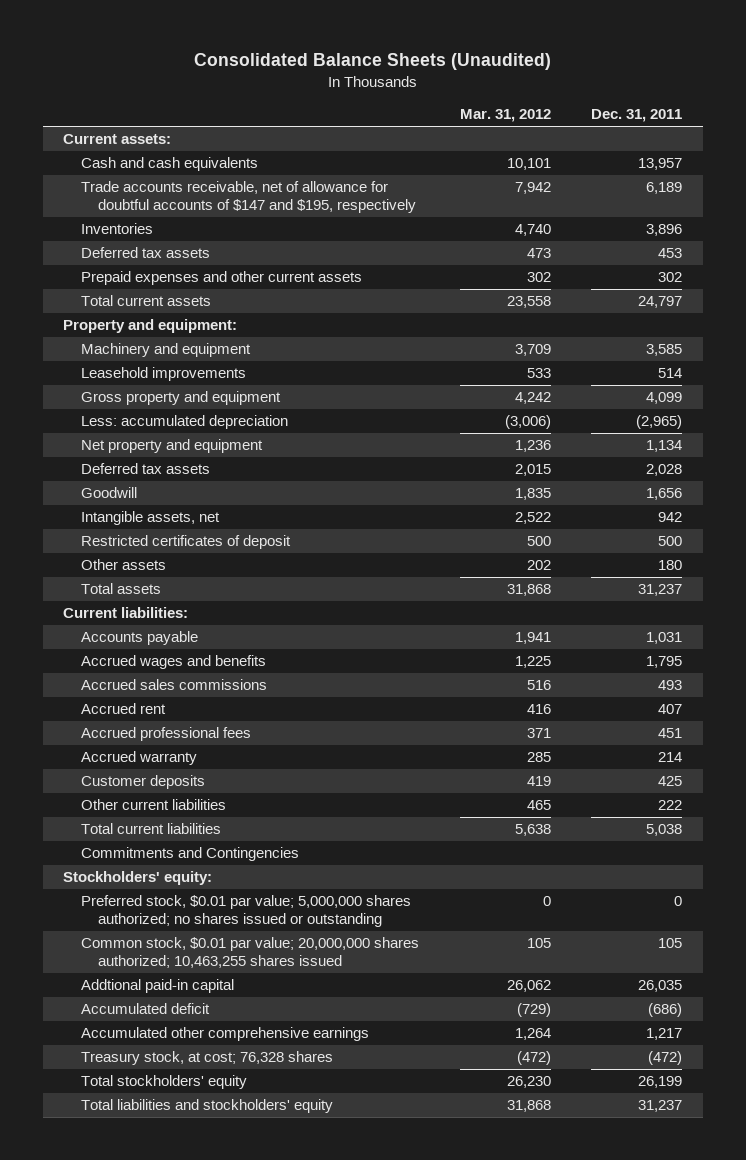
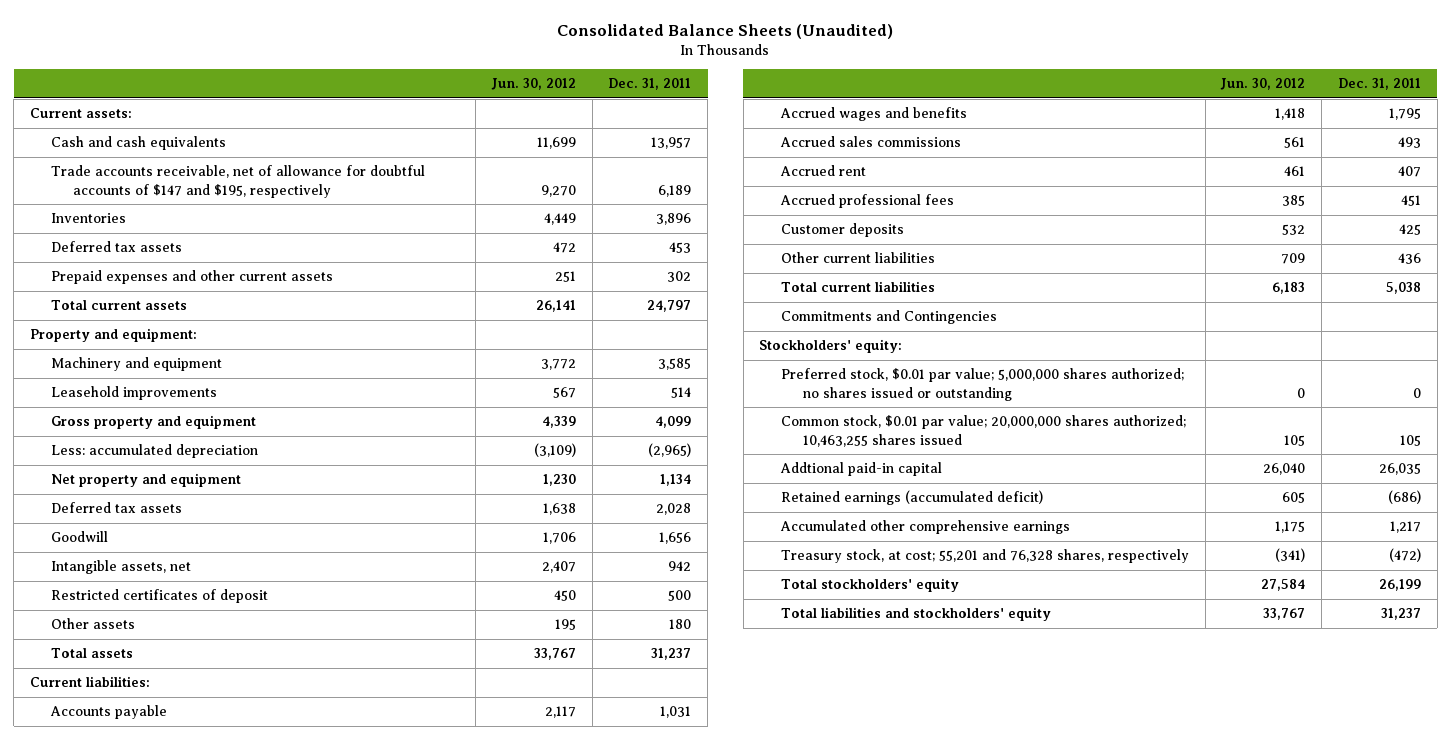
- | Mar. 31, 2012 | Dec. 31, 2011
+ | Jun. 30, 2012 | Dec. 31, 2011
- Accrued warranty | 285 | 214
- Other current liabilities | 465 | 222
+ Other current liabilities | 709 | 436
- Accumulated deficit | (729) | (686)
+ Retained earnings (accumulated deficit) | 605 | (686)
- Treasury stock, at cost; 76,328 shares | (472) | (472)
+ Treasury stock, at cost; 55,201 and 76,328 shares, respectively | (341) | (472)

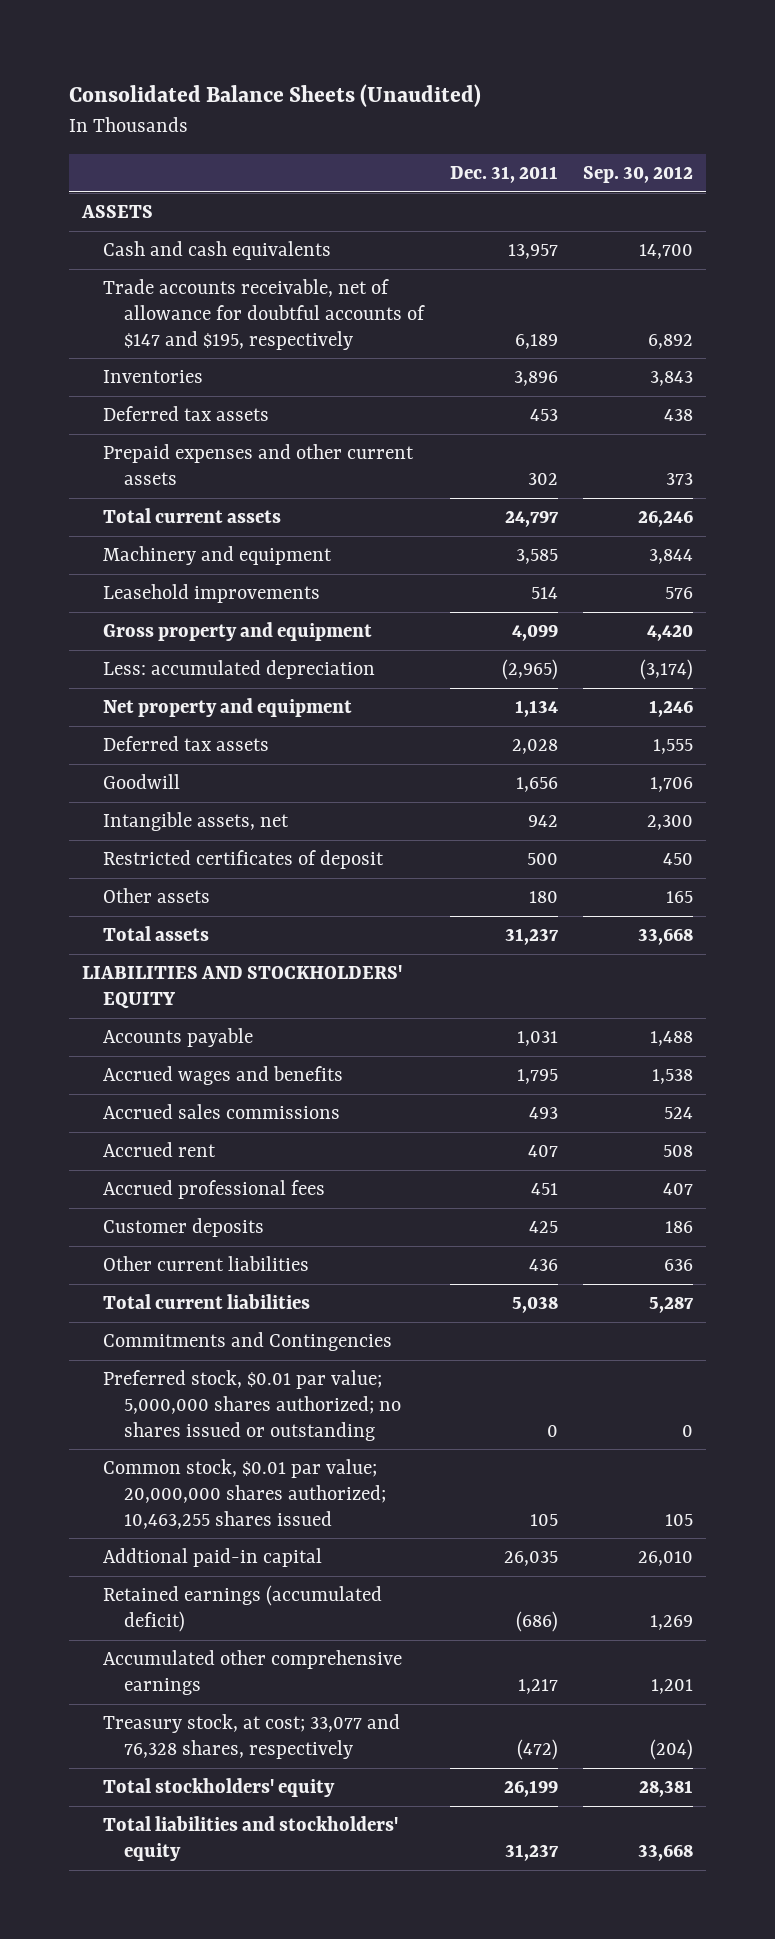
- | Jun. 30, 2012 | Dec. 31, 2011
+ | Dec. 31, 2011 | Sep. 30, 2012
- Current assets:
+ ASSETS
- Property and equipment:
- Current liabilities:
+ LIABILITIES AND STOCKHOLDERS' EQUITY
- Stockholders' equity:
- Treasury stock, at cost; 55,201 and 76,328 shares, respectively | (341) | (472)
+ Treasury stock, at cost; 33,077 and 76,328 shares, respectively | (472) | (204)

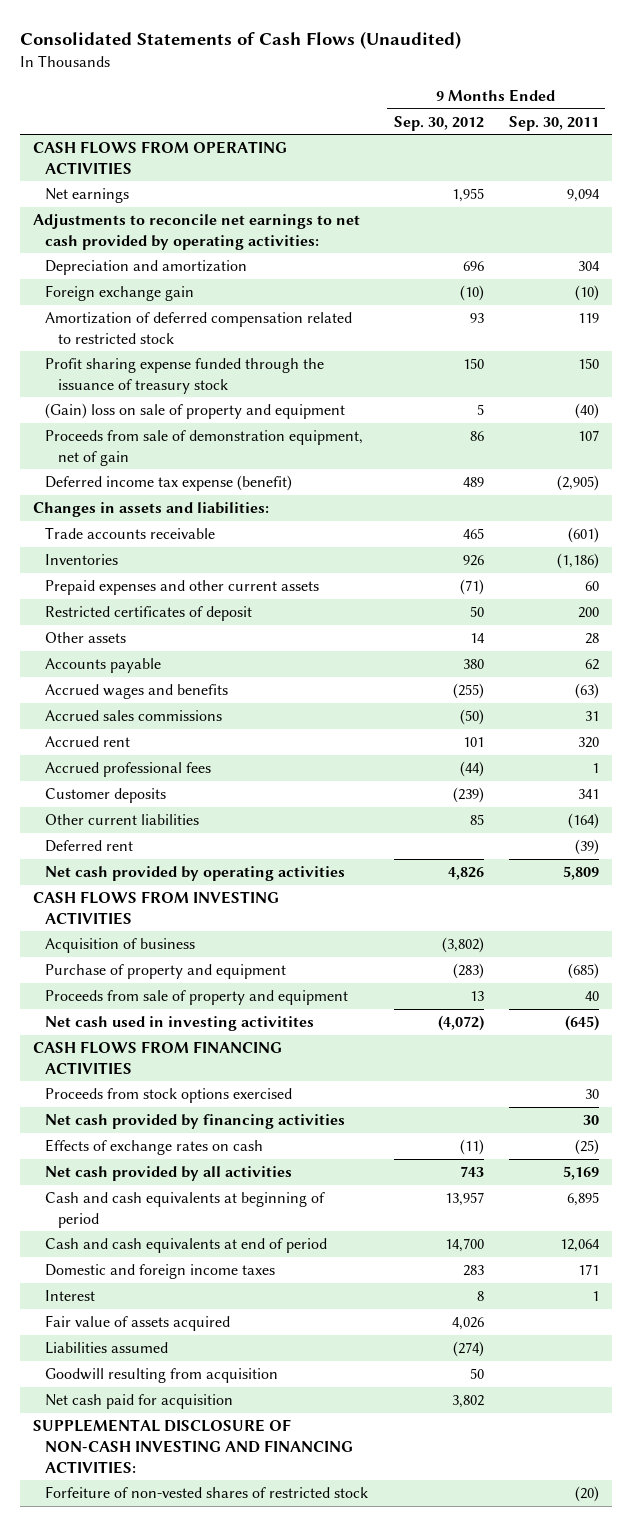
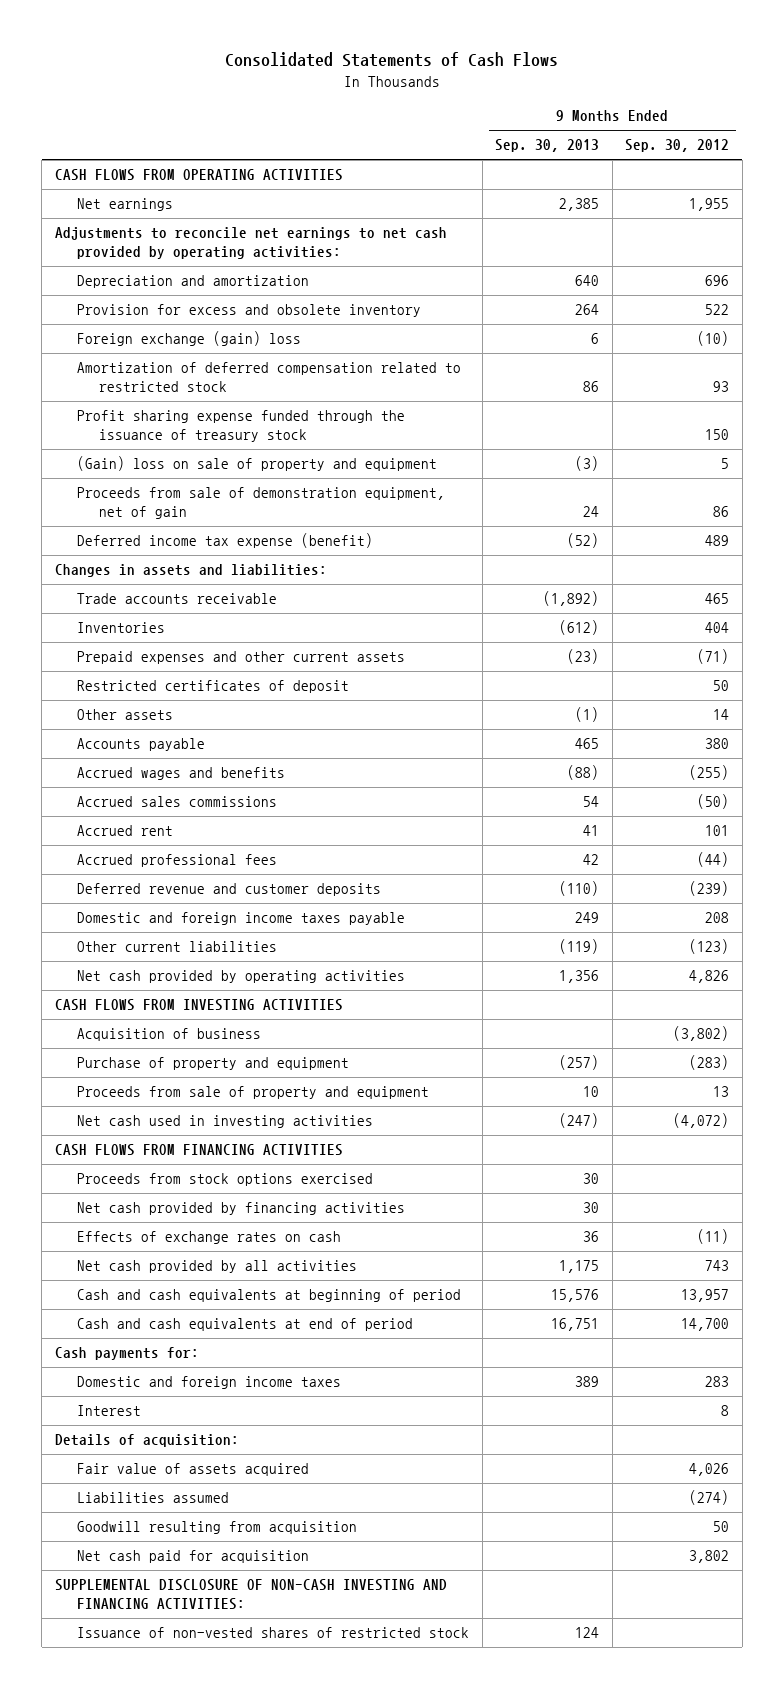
- Consolidated Statements of Cash Flows (Unaudited)
+ Consolidated Statements of Cash Flows
- | 9 Months Ended Sep. 30, 2012 | 9 Months Ended Sep. 30, 2011
+ | 9 Months Ended Sep. 30, 2013 | 9 Months Ended Sep. 30, 2012
- Foreign exchange gain | (10) | (10)
+ Provision for excess and obsolete inventory | 264 | 522
+ Foreign exchange (gain) loss | 6 | (10)
- Inventories | 926 | (1,186)
+ Inventories | (612) | 404
- Customer deposits | (239) | 341
- Other current liabilities | 85 | (164)
- Deferred rent | | (39)
+ Deferred revenue and customer deposits | (110) | (239)
+ Domestic and foreign income taxes payable | 249 | 208
+ Other current liabilities | (119) | (123)
- Net cash used in investing activitites | (4,072) | (645)
+ Net cash used in investing activities | (247) | (4,072)
+ Cash payments for:
+ Details of acquisition:
- Forfeiture of non-vested shares of restricted stock | | (20)
+ Issuance of non-vested shares of restricted stock | 124 |

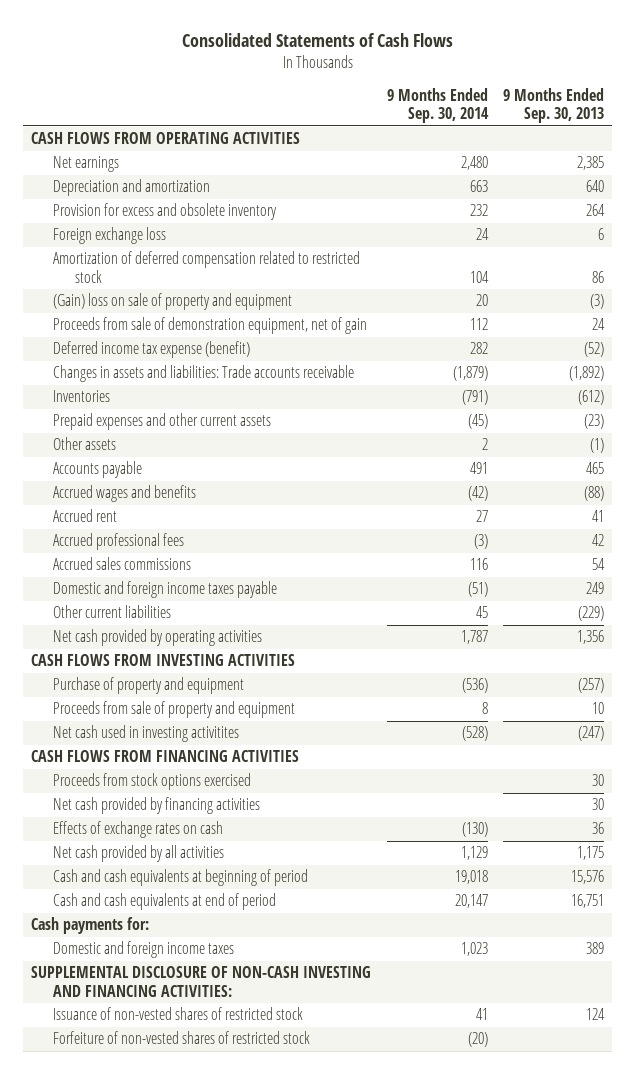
- | 9 Months Ended Sep. 30, 2013 | 9 Months Ended Sep. 30, 2012
+ | 9 Months Ended Sep. 30, 2014 | 9 Months Ended Sep. 30, 2013
- Adjustments to reconcile net earnings to net cash provided by operating activities:
- Foreign exchange (gain) loss | 6 | (10)
+ Foreign exchange loss | 24 | 6
- Profit sharing expense funded through the issuance of treasury stock | | 150
- Changes in assets and liabilities:
- Trade accounts receivable | (1,892) | 465
+ Changes in assets and liabilities: Trade accounts receivable | (1,879) | (1,892)
- Restricted certificates of deposit | | 50
- Deferred revenue and customer deposits | (110) | (239)
moved down: Accrued sales commissions | 116 | 54
- Other current liabilities | (119) | (123)
+ Other current liabilities | 45 | (229)
- Acquisition of business | | (3,802)
- Net cash used in investing activities | (247) | (4,072)
+ Net cash used in investing activitites | (528) | (247)
- Interest | | 8
- Details of acquisition:
- Fair value of assets acquired | | 4,026
- Liabilities assumed | | (274)
- Goodwill resulting from acquisition | | 50
- Net cash paid for acquisition | | 3,802
+ Forfeiture of non-vested shares of restricted stock | (20) |

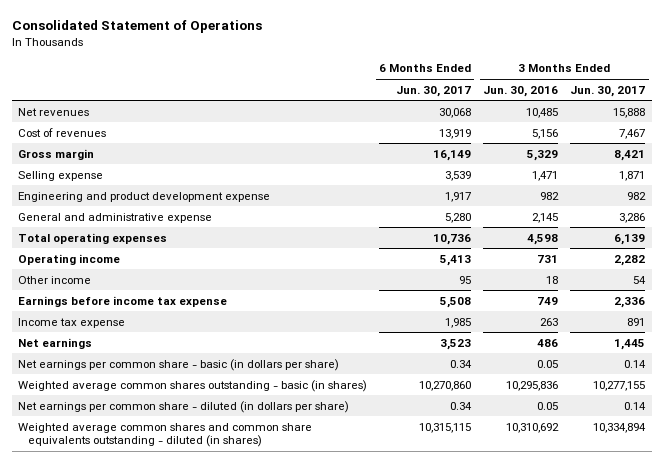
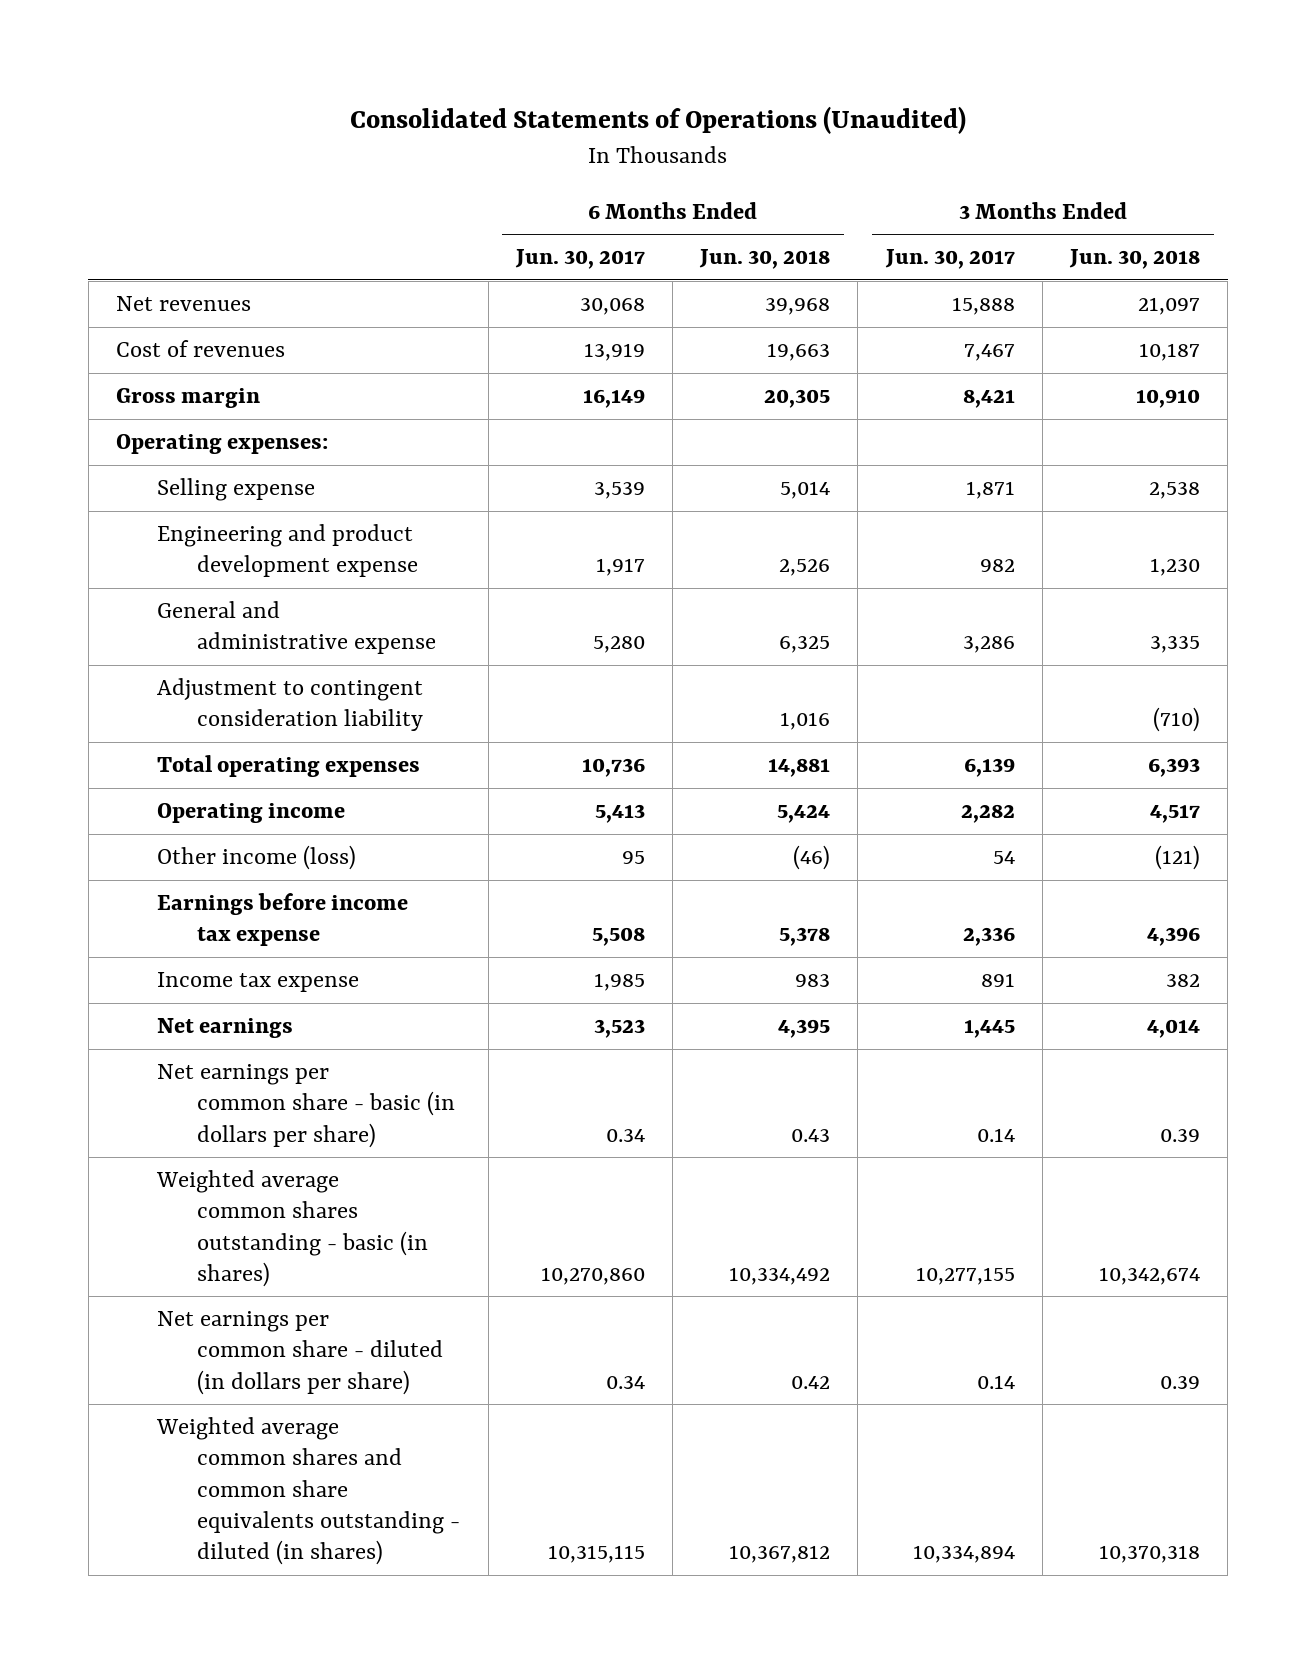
- Consolidated Statement of Operations
+ Consolidated Statements of Operations (Unaudited)
- | 6 Months Ended Jun. 30, 2017 | 3 Months Ended Jun. 30, 2016 | 3 Months Ended Jun. 30, 2017
+ | 6 Months Ended Jun. 30, 2017 | 6 Months Ended Jun. 30, 2018 | 3 Months Ended Jun. 30, 2017 | 3 Months Ended Jun. 30, 2018
+ Operating expenses:
+ Adjustment to contingent consideration liability | | 1,016 | | (710)
- Other income | 95 | 18 | 54
+ Other income (loss) | 95 | (46) | 54 | (121)

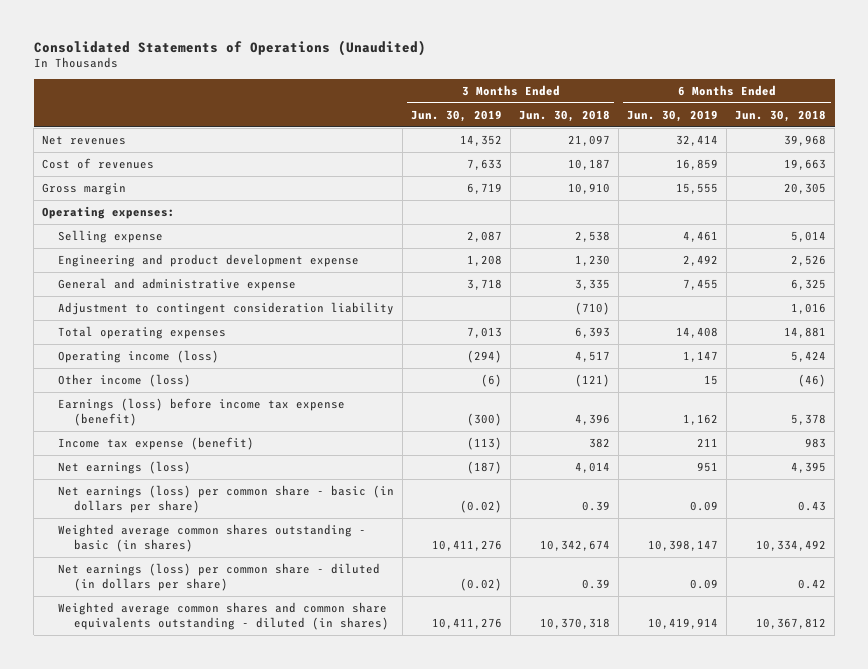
- | 6 Months Ended Jun. 30, 2017 | 6 Months Ended Jun. 30, 2018 | 3 Months Ended Jun. 30, 2017 | 3 Months Ended Jun. 30, 2018
+ | 3 Months Ended Jun. 30, 2019 | 3 Months Ended Jun. 30, 2018 | 6 Months Ended Jun. 30, 2019 | 6 Months Ended Jun. 30, 2018
- Operating income | 5,413 | 5,424 | 2,282 | 4,517
+ Operating income (loss) | (294) | 4,517 | 1,147 | 5,424
- Earnings before income tax expense | 5,508 | 5,378 | 2,336 | 4,396
- Income tax expense | 1,985 | 983 | 891 | 382
- Net earnings | 3,523 | 4,395 | 1,445 | 4,014
- Net earnings per common share - basic (in dollars per share) | 0.34 | 0.43 | 0.14 | 0.39
+ Earnings (loss) before income tax expense (benefit) | (300) | 4,396 | 1,162 | 5,378
+ Income tax expense (benefit) | (113) | 382 | 211 | 983
+ Net earnings (loss) | (187) | 4,014 | 951 | 4,395
+ Net earnings (loss) per common share - basic (in dollars per share) | (0.02) | 0.39 | 0.09 | 0.43
- Net earnings per common share - diluted (in dollars per share) | 0.34 | 0.42 | 0.14 | 0.39
+ Net earnings (loss) per common share - diluted (in dollars per share) | (0.02) | 0.39 | 0.09 | 0.42

